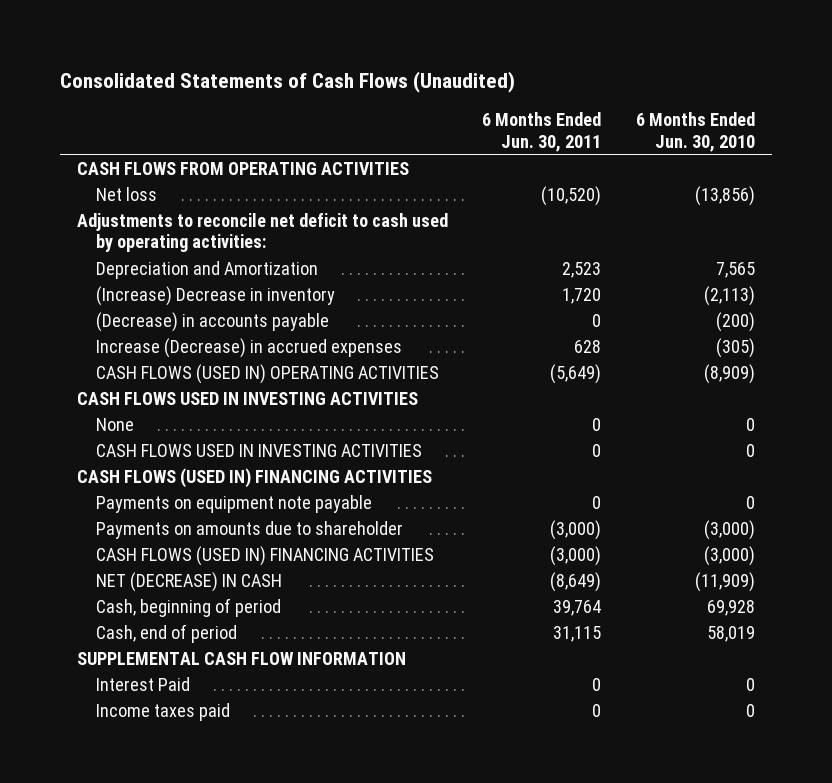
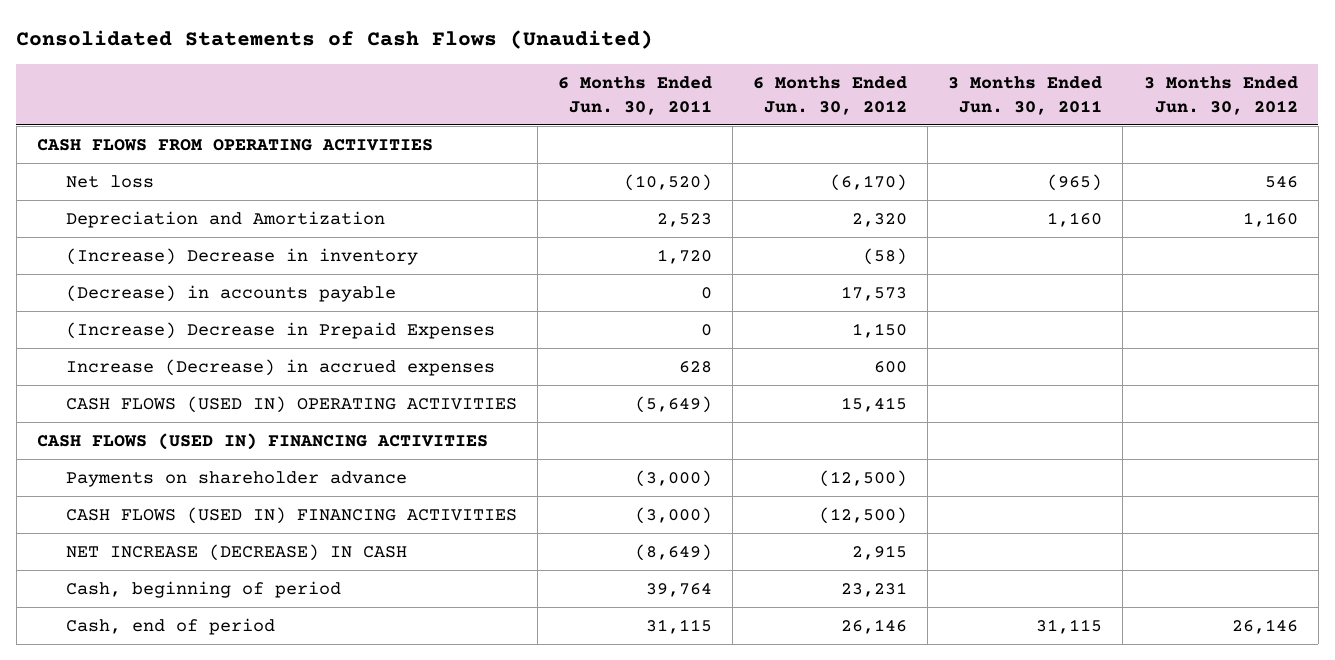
- | 6 Months Ended Jun. 30, 2011 | 6 Months Ended Jun. 30, 2010
+ | 6 Months Ended Jun. 30, 2011 | 6 Months Ended Jun. 30, 2012 | 3 Months Ended Jun. 30, 2011 | 3 Months Ended Jun. 30, 2012
- Adjustments to reconcile net deficit to cash used by operating activities:
+ (Increase) Decrease in Prepaid Expenses | 0 | 1,150 | |
- CASH FLOWS USED IN INVESTING ACTIVITIES
- None | 0 | 0
- CASH FLOWS USED IN INVESTING ACTIVITIES | 0 | 0
- Payments on equipment note payable | 0 | 0
- Payments on amounts due to shareholder | (3,000) | (3,000)
+ Payments on shareholder advance | (3,000) | (12,500) | |
- NET (DECREASE) IN CASH | (8,649) | (11,909)
+ NET INCREASE (DECREASE) IN CASH | (8,649) | 2,915 | |
- SUPPLEMENTAL CASH FLOW INFORMATION
- Interest Paid | 0 | 0
- Income taxes paid | 0 | 0

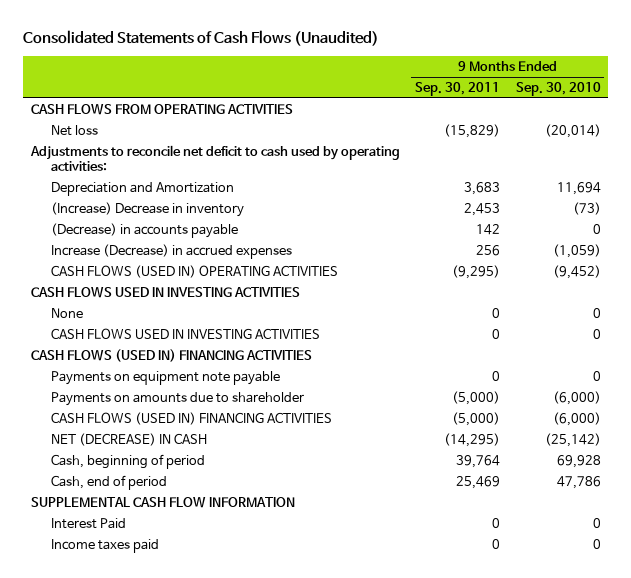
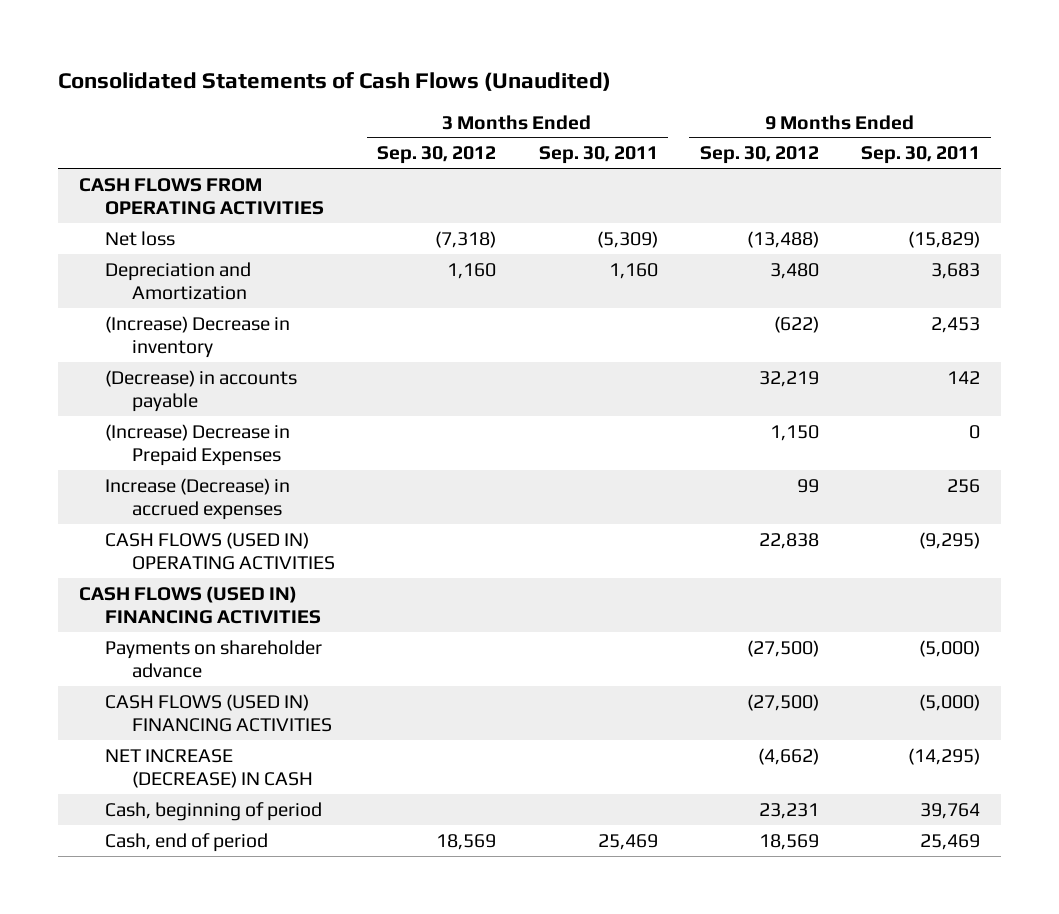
- | 9 Months Ended Sep. 30, 2011 | 9 Months Ended Sep. 30, 2010
+ | 3 Months Ended Sep. 30, 2012 | 3 Months Ended Sep. 30, 2011 | 9 Months Ended Sep. 30, 2012 | 9 Months Ended Sep. 30, 2011
- Adjustments to reconcile net deficit to cash used by operating activities:
+ (Increase) Decrease in Prepaid Expenses | | | 1,150 | 0
- CASH FLOWS USED IN INVESTING ACTIVITIES
- None | 0 | 0
- CASH FLOWS USED IN INVESTING ACTIVITIES | 0 | 0
- Payments on equipment note payable | 0 | 0
- Payments on amounts due to shareholder | (5,000) | (6,000)
+ Payments on shareholder advance | | | (27,500) | (5,000)
- NET (DECREASE) IN CASH | (14,295) | (25,142)
+ NET INCREASE (DECREASE) IN CASH | | | (4,662) | (14,295)
- SUPPLEMENTAL CASH FLOW INFORMATION
- Interest Paid | 0 | 0
- Income taxes paid | 0 | 0

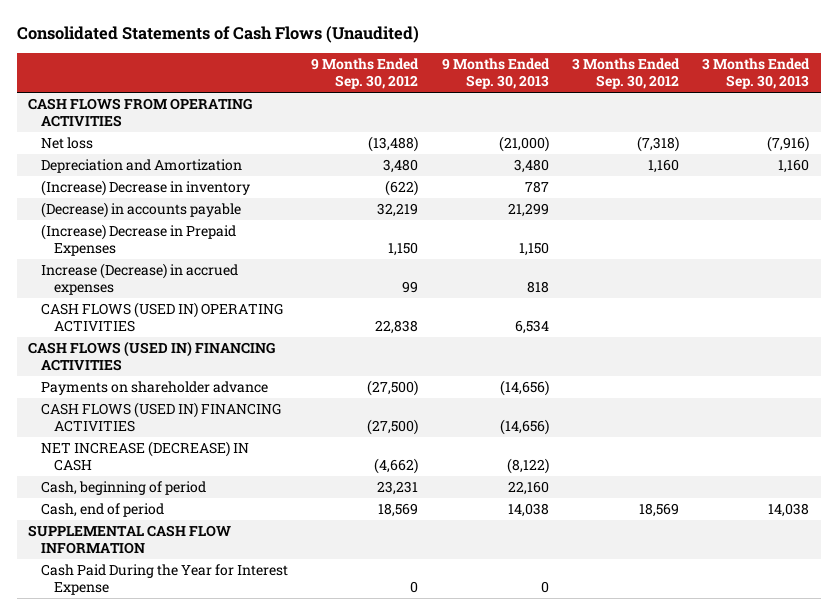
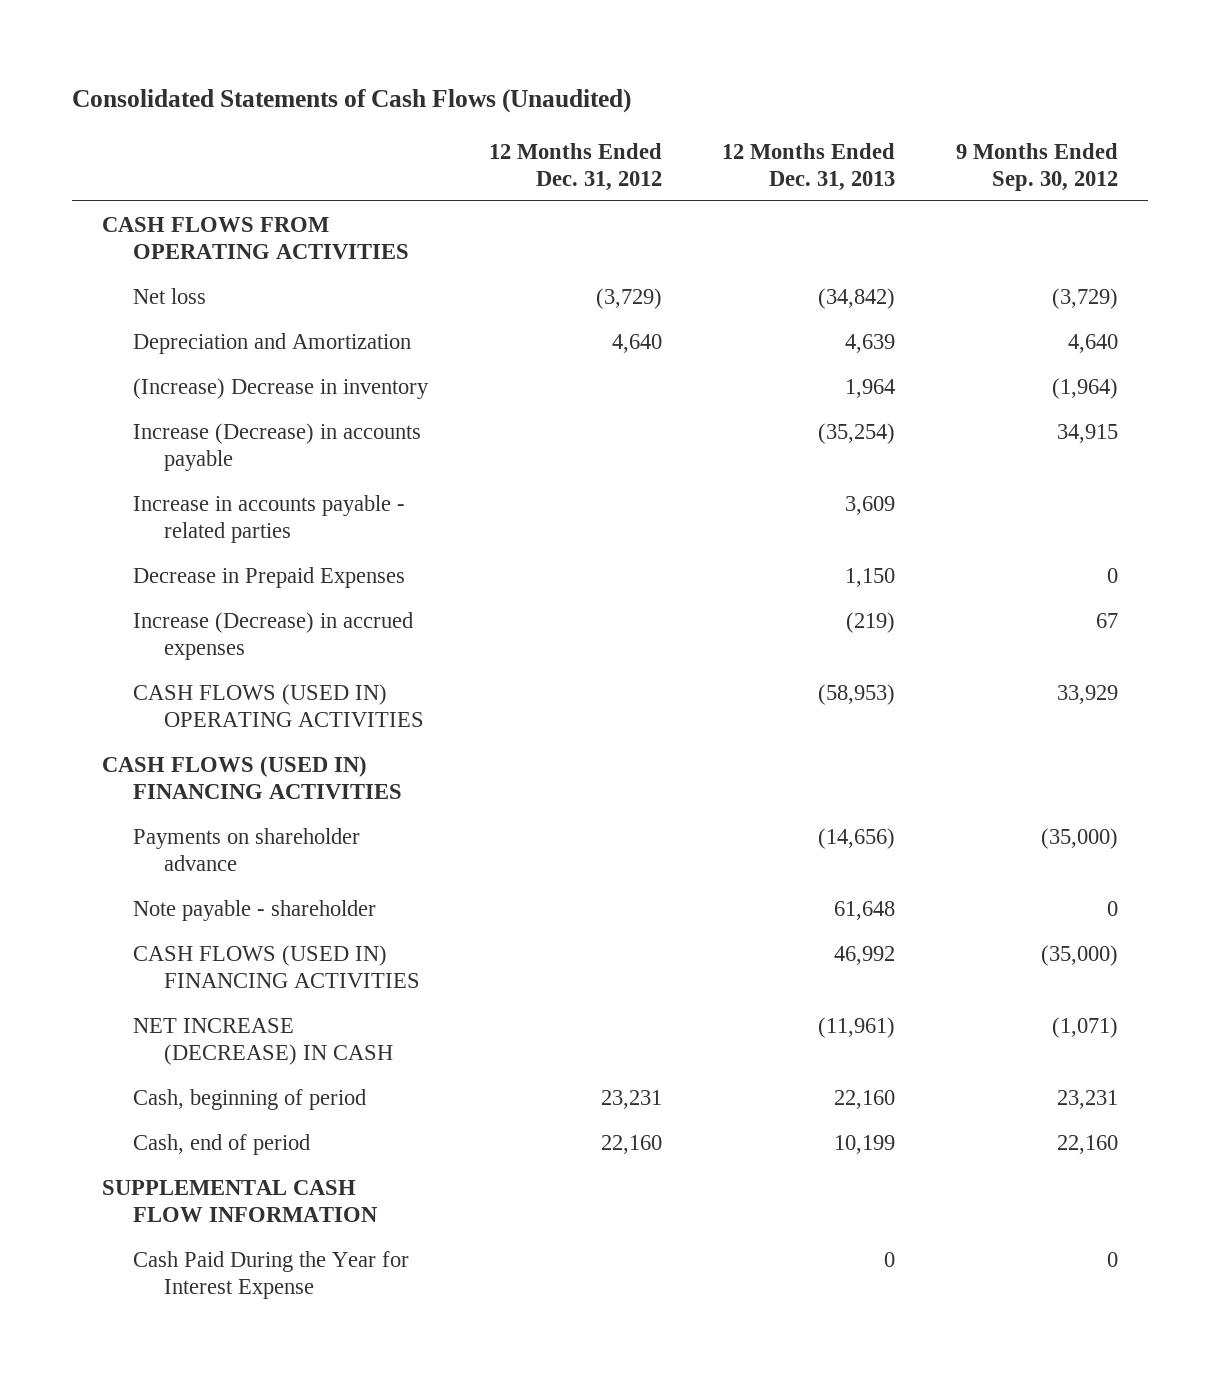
- | 9 Months Ended Sep. 30, 2012 | 9 Months Ended Sep. 30, 2013 | 3 Months Ended Sep. 30, 2012 | 3 Months Ended Sep. 30, 2013
+ | 12 Months Ended Dec. 31, 2012 | 12 Months Ended Dec. 31, 2013 | 9 Months Ended Sep. 30, 2012
- Net loss | (13,488) | (21,000) | (7,318) | (7,916)
- Depreciation and Amortization | 3,480 | 3,480 | 1,160 | 1,160
- (Increase) Decrease in inventory | (622) | 787 | |
- (Decrease) in accounts payable | 32,219 | 21,299 | |
- (Increase) Decrease in Prepaid Expenses | 1,150 | 1,150 | |
- Increase (Decrease) in accrued expenses | 99 | 818 | |
- CASH FLOWS (USED IN) OPERATING ACTIVITIES | 22,838 | 6,534 | |
+ Net loss | (3,729) | (34,842) | (3,729)
+ Depreciation and Amortization | 4,640 | 4,639 | 4,640
+ (Increase) Decrease in inventory | | 1,964 | (1,964)
+ Increase (Decrease) in accounts payable | | (35,254) | 34,915
+ Increase in accounts payable - related parties | | 3,609 |
+ Decrease in Prepaid Expenses | | 1,150 | 0
+ Increase (Decrease) in accrued expenses | | (219) | 67
+ CASH FLOWS (USED IN) OPERATING ACTIVITIES | | (58,953) | 33,929
- Payments on shareholder advance | (27,500) | (14,656) | |
- CASH FLOWS (USED IN) FINANCING ACTIVITIES | (27,500) | (14,656) | |
- NET INCREASE (DECREASE) IN CASH | (4,662) | (8,122) | |
+ Payments on shareholder advance | | (14,656) | (35,000)
+ Note payable - shareholder | | 61,648 | 0
+ CASH FLOWS (USED IN) FINANCING ACTIVITIES | | 46,992 | (35,000)
+ NET INCREASE (DECREASE) IN CASH | | (11,961) | (1,071)
- Cash, end of period | 18,569 | 14,038 | 18,569 | 14,038
+ Cash, end of period | 22,160 | 10,199 | 22,160

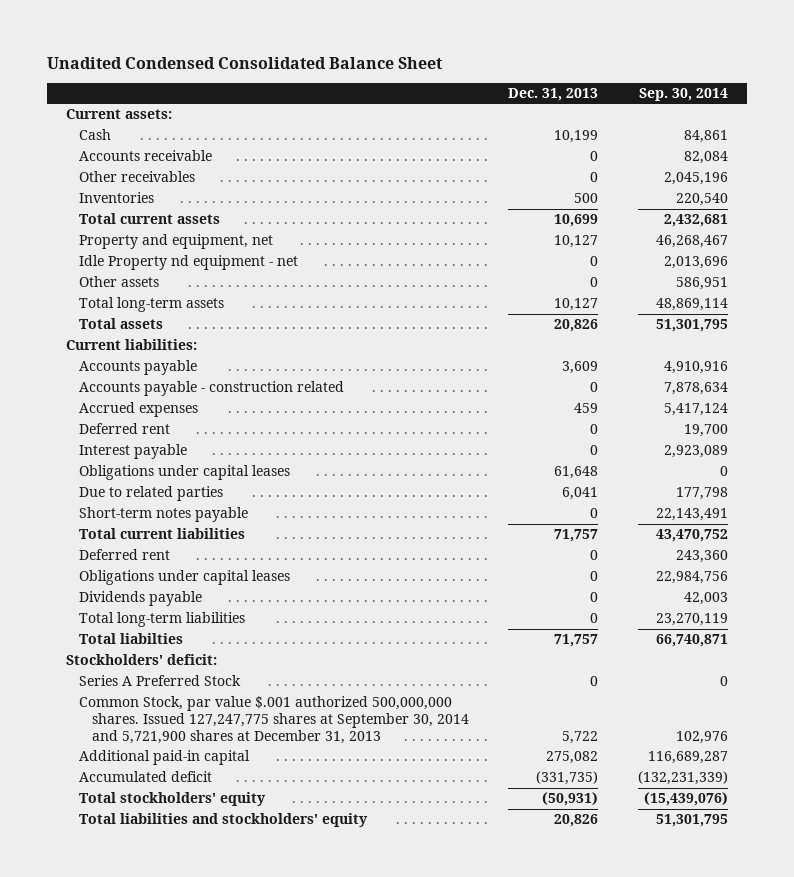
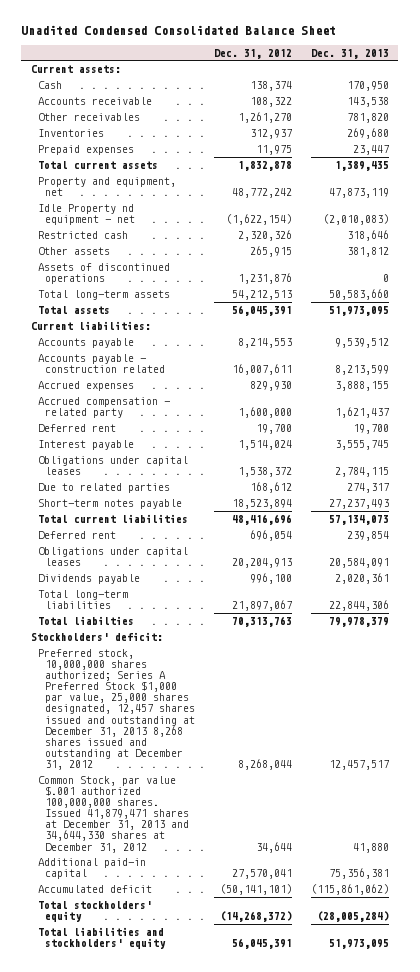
- | Dec. 31, 2013 | Sep. 30, 2014
+ | Dec. 31, 2012 | Dec. 31, 2013
- Cash | 10,199 | 84,861
- Accounts receivable | 0 | 82,084
- Other receivables | 0 | 2,045,196
- Inventories | 500 | 220,540
- Total current assets | 10,699 | 2,432,681
- Property and equipment, net | 10,127 | 46,268,467
- Idle Property nd equipment - net | 0 | 2,013,696
- Other assets | 0 | 586,951
- Total long-term assets | 10,127 | 48,869,114
- Total assets | 20,826 | 51,301,795
+ Cash | 138,374 | 170,950
+ Accounts receivable | 108,322 | 143,538
+ Other receivables | 1,261,270 | 781,820
+ Inventories | 312,937 | 269,680
+ Prepaid expenses | 11,975 | 23,447
+ Total current assets | 1,832,878 | 1,389,435
+ Property and equipment, net | 48,772,242 | 47,873,119
+ Idle Property nd equipment - net | (1,622,154) | (2,010,083)
+ Restricted cash | 2,320,326 | 318,646
+ Other assets | 265,915 | 381,812
+ Assets of discontinued operations | 1,231,876 | 0
+ Total long-term assets | 54,212,513 | 50,583,660
+ Total assets | 56,045,391 | 51,973,095
- Accounts payable | 3,609 | 4,910,916
- Accounts payable - construction related | 0 | 7,878,634
- Accrued expenses | 459 | 5,417,124
- Deferred rent | 0 | 19,700
- Interest payable | 0 | 2,923,089
- Obligations under capital leases | 61,648 | 0
- Due to related parties | 6,041 | 177,798
- Short-term notes payable | 0 | 22,143,491
- Total current liabilities | 71,757 | 43,470,752
- Deferred rent | 0 | 243,360
- Obligations under capital leases | 0 | 22,984,756
- Dividends payable | 0 | 42,003
- Total long-term liabilities | 0 | 23,270,119
- Total liabilties | 71,757 | 66,740,871
+ Accounts payable | 8,214,553 | 9,539,512
+ Accounts payable - construction related | 16,007,611 | 8,213,599
+ Accrued expenses | 829,930 | 3,888,155
+ Accrued compensation - related party | 1,600,000 | 1,621,437
+ Deferred rent | 19,700 | 19,700
+ Interest payable | 1,514,024 | 3,555,745
+ Obligations under capital leases | 1,538,372 | 2,784,115
+ Due to related parties | 168,612 | 274,317
+ Short-term notes payable | 18,523,894 | 27,237,493
+ Total current liabilities | 48,416,696 | 57,134,073
+ Deferred rent | 696,054 | 239,854
+ Obligations under capital leases | 20,204,913 | 20,584,091
+ Dividends payable | 996,100 | 2,020,361
+ Total long-term liabilities | 21,897,067 | 22,844,306
+ Total liabilties | 70,313,763 | 79,978,379
- Series A Preferred Stock | 0 | 0
- Common Stock, par value $.001 authorized 500,000,000 shares. Issued 127,247,775 shares at September 30, 2014 and 5,721,900 shares at December 31, 2013 | 5,722 | 102,976
- Additional paid-in capital | 275,082 | 116,689,287
- Accumulated deficit | (331,735) | (132,231,339)
- Total stockholders' equity | (50,931) | (15,439,076)
- Total liabilities and stockholders' equity | 20,826 | 51,301,795
+ Preferred stock, 10,000,000 shares authorized; Series A Preferred Stock $1,000 par value, 25,000 shares designated, 12,457 shares issued and outstanding at December 31, 2013 8,268 shares issued and outstanding at December 31, 2012 | 8,268,044 | 12,457,517
+ Common Stock, par value $.001 authorized 100,000,000 shares. Issued 41,879,471 shares at December 31, 2013 and 34,644,330 shares at December 31, 2012 | 34,644 | 41,880
+ Additional paid-in capital | 27,570,041 | 75,356,381
+ Accumulated deficit | (50,141,101) | (115,861,062)
+ Total stockholders' equity | (14,268,372) | (28,005,284)
+ Total liabilities and stockholders' equity | 56,045,391 | 51,973,095

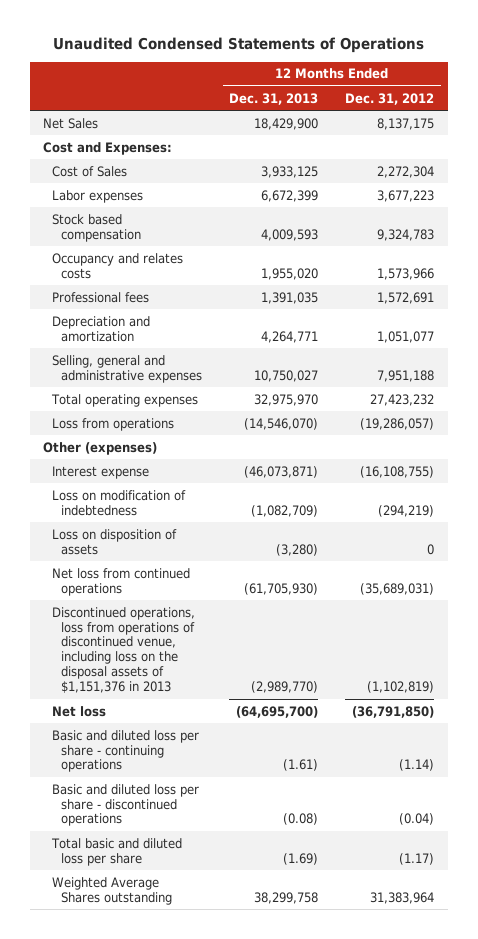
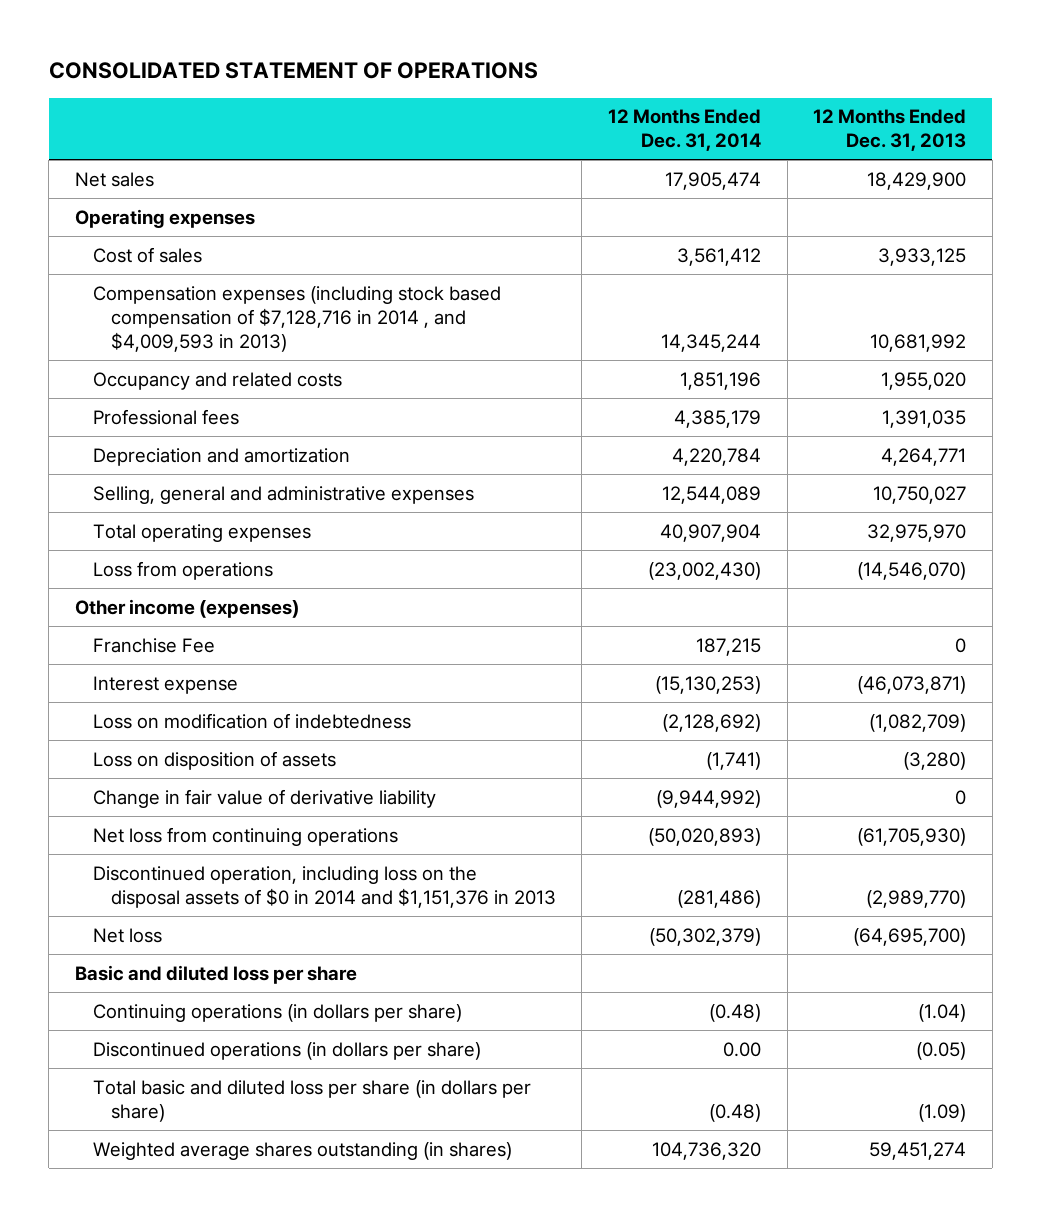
- Unaudited Condensed Statements of Operations
+ CONSOLIDATED STATEMENT OF OPERATIONS
- | 12 Months Ended Dec. 31, 2013 | 12 Months Ended Dec. 31, 2012
+ | 12 Months Ended Dec. 31, 2014 | 12 Months Ended Dec. 31, 2013
- Net Sales | 18,429,900 | 8,137,175
- Cost and Expenses:
- Cost of Sales | 3,933,125 | 2,272,304
- Labor expenses | 6,672,399 | 3,677,223
- Stock based compensation | 4,009,593 | 9,324,783
- Occupancy and relates costs | 1,955,020 | 1,573,966
+ Net sales | 17,905,474 | 18,429,900
+ Operating expenses
+ Cost of sales | 3,561,412 | 3,933,125
+ Compensation expenses (including stock based compensation of $7,128,716 in 2014 , and $4,009,593 in 2013) | 14,345,244 | 10,681,992
+ Occupancy and related costs | 1,851,196 | 1,955,020
- Other (expenses)
+ Other income (expenses)
+ Franchise Fee | 187,215 | 0
- Net loss from continued operations | (61,705,930) | (35,689,031)
- Discontinued operations, loss from operations of discontinued venue, including loss on the disposal assets of $1,151,376 in 2013 | (2,989,770) | (1,102,819)
+ Change in fair value of derivative liability | (9,944,992) | 0
+ Net loss from continuing operations | (50,020,893) | (61,705,930)
+ Discontinued operation, including loss on the disposal assets of $0 in 2014 and $1,151,376 in 2013 | (281,486) | (2,989,770)
- Basic and diluted loss per share - continuing operations | (1.61) | (1.14)
- Basic and diluted loss per share - discontinued operations | (0.08) | (0.04)
- Total basic and diluted loss per share | (1.69) | (1.17)
- Weighted Average Shares outstanding | 38,299,758 | 31,383,964
+ Basic and diluted loss per share
+ Continuing operations (in dollars per share) | (0.48) | (1.04)
+ Discontinued operations (in dollars per share) | 0.00 | (0.05)
+ Total basic and diluted loss per share (in dollars per share) | (0.48) | (1.09)
+ Weighted average shares outstanding (in shares) | 104,736,320 | 59,451,274

